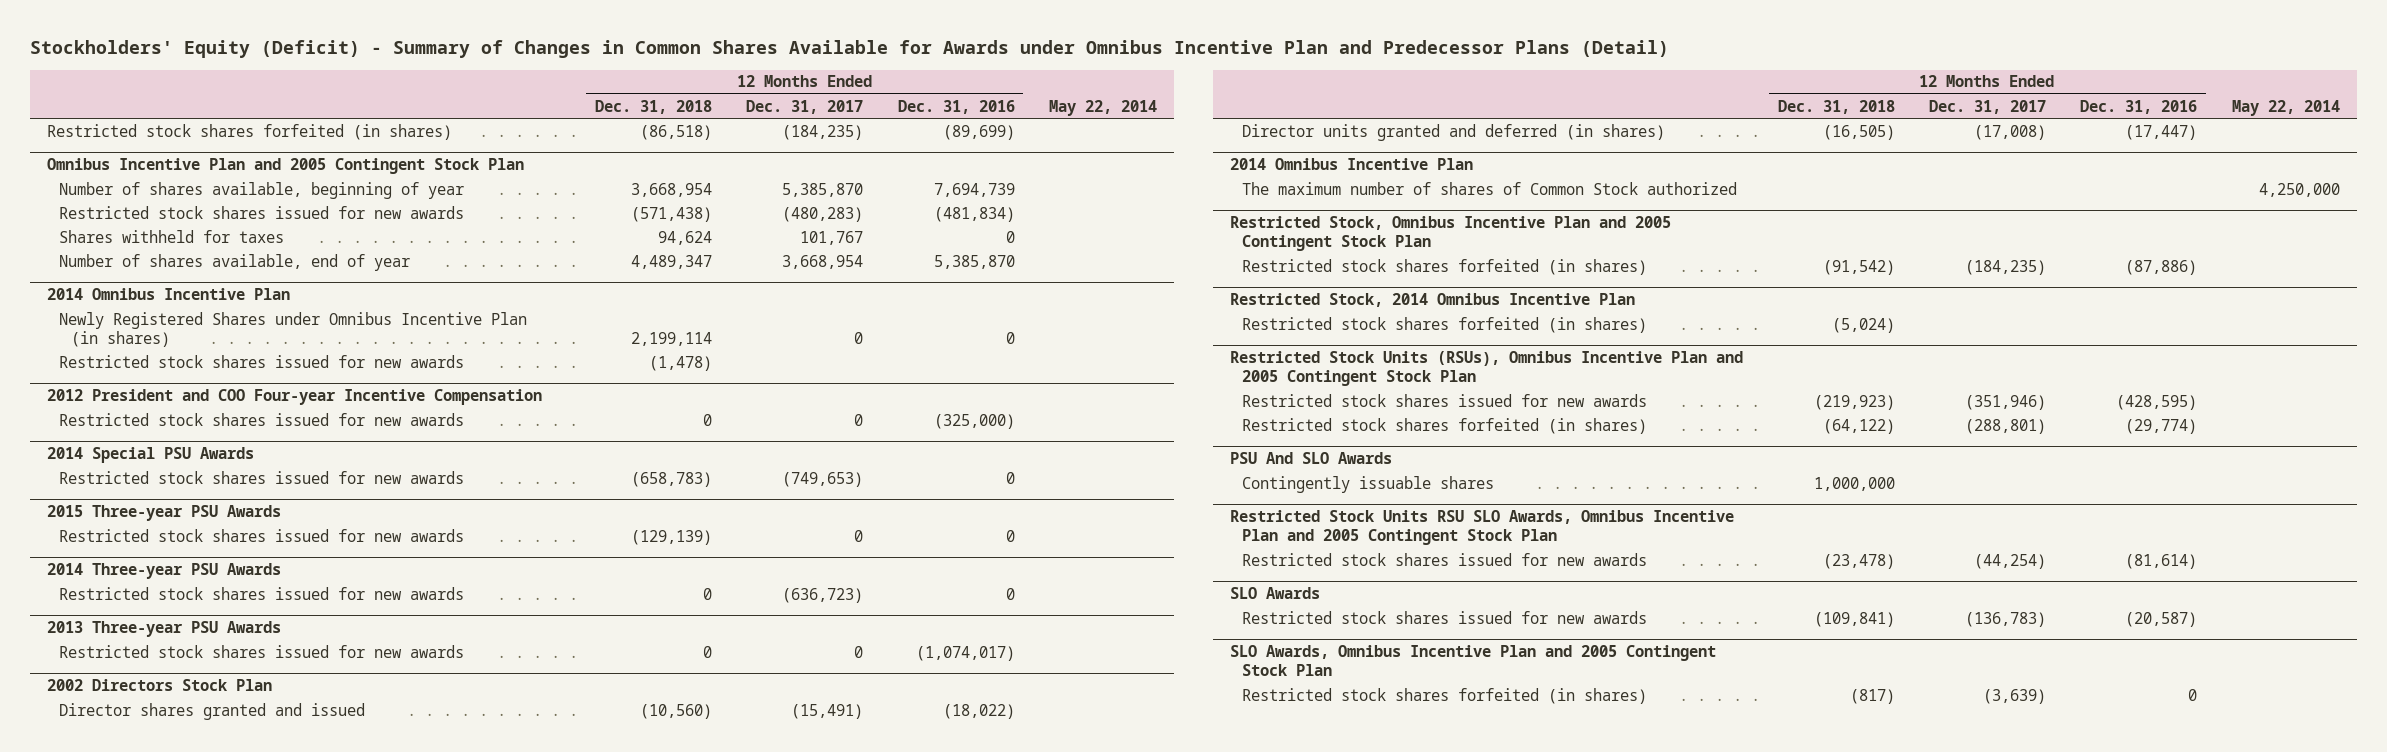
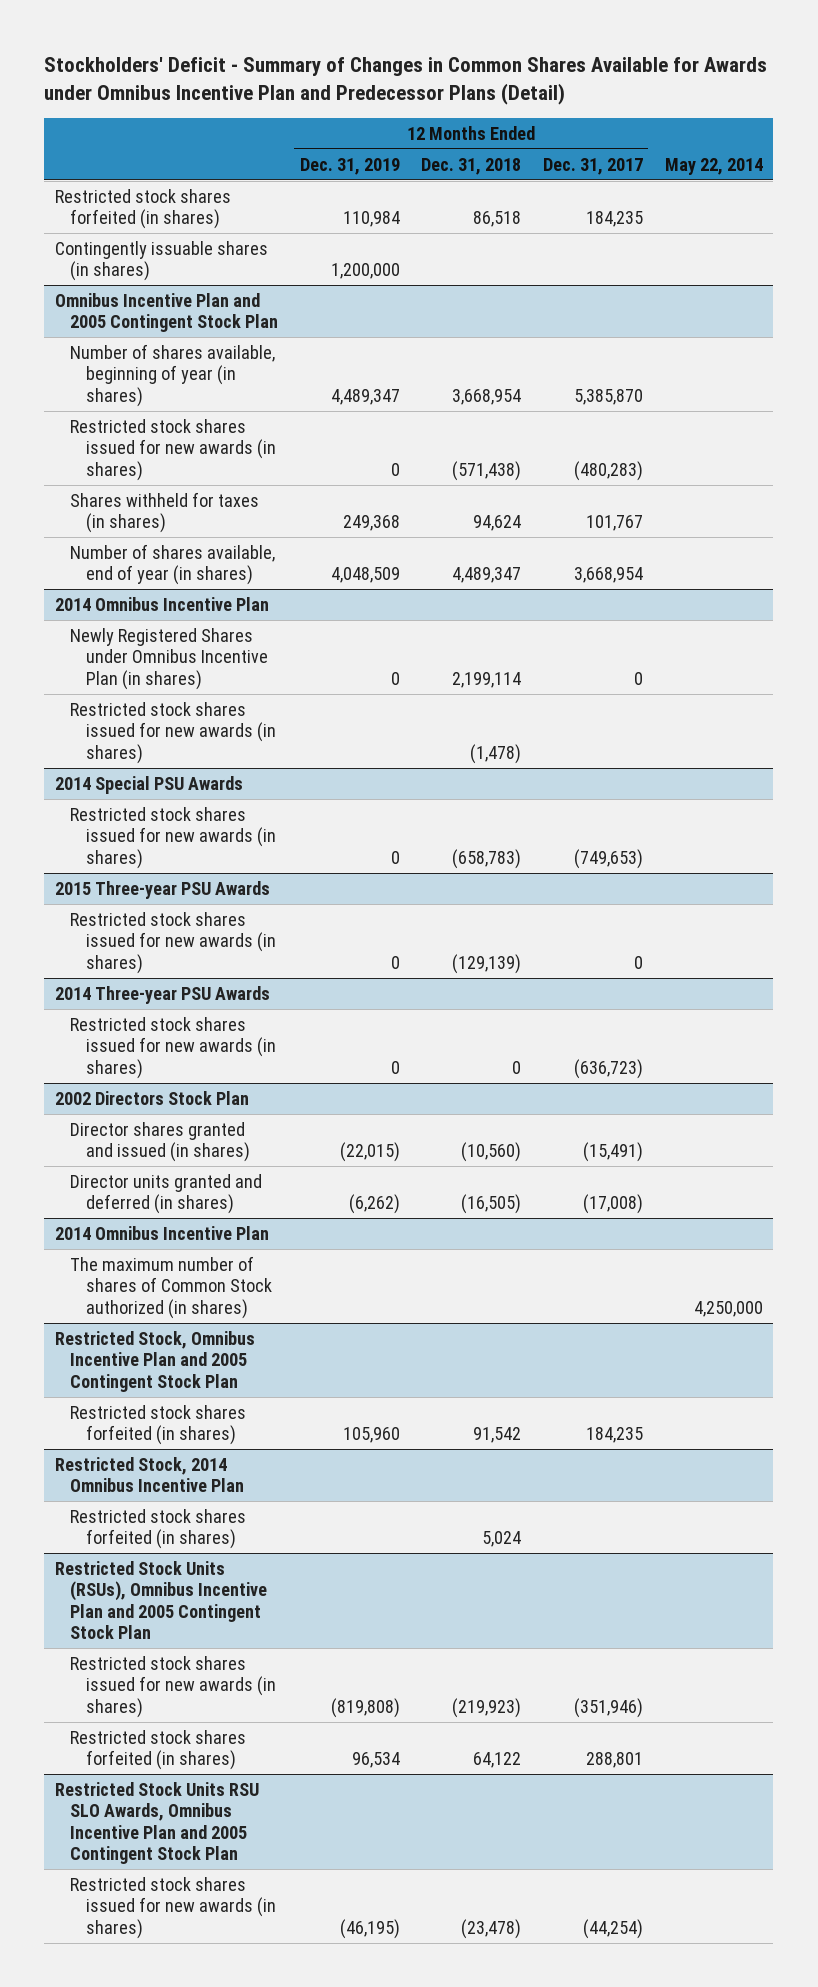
- Stockholders' Equity (Deficit) - Summary of Changes in Common Shares Available for Awards under Omnibus Incentive Plan and Predecessor Plans (Detail)
+ Stockholders' Deficit - Summary of Changes in Common Shares Available for Awards under Omnibus Incentive Plan and Predecessor Plans (Detail)
- | 12 Months Ended Dec. 31, 2018 | 12 Months Ended Dec. 31, 2017 | 12 Months Ended Dec. 31, 2016 | May 22, 2014
+ | 12 Months Ended Dec. 31, 2019 | 12 Months Ended Dec. 31, 2018 | 12 Months Ended Dec. 31, 2017 | May 22, 2014
- Restricted stock shares forfeited (in shares) | (86,518) | (184,235) | (89,699) |
+ Restricted stock shares forfeited (in shares) | 110,984 | 86,518 | 184,235 |
+ Contingently issuable shares (in shares) | 1,200,000 | | |
@ Omnibus Incentive Plan and 2005 Contingent Stock Plan
- Number of shares available, beginning of year | 3,668,954 | 5,385,870 | 7,694,739 |
- Restricted stock shares issued for new awards | (571,438) | (480,283) | (481,834) |
- Shares withheld for taxes | 94,624 | 101,767 | 0 |
- Number of shares available, end of year | 4,489,347 | 3,668,954 | 5,385,870 |
+ Number of shares available, beginning of year (in shares) | 4,489,347 | 3,668,954 | 5,385,870 |
+ Restricted stock shares issued for new awards (in shares) | 0 | (571,438) | (480,283) |
+ Shares withheld for taxes (in shares) | 249,368 | 94,624 | 101,767 |
+ Number of shares available, end of year (in shares) | 4,048,509 | 4,489,347 | 3,668,954 |
@ 2014 Omnibus Incentive Plan
- Restricted stock shares issued for new awards | (1,478) | | |
- 2012 President and COO Four-year Incentive Compensation
- Restricted stock shares issued for new awards | 0 | 0 | (325,000) |
@ 2014 Omnibus Incentive Plan
+ Restricted stock shares issued for new awards (in shares) | | (1,478) | |
@ 2014 Special PSU Awards
- Restricted stock shares issued for new awards | (658,783) | (749,653) | 0 |
+ Restricted stock shares issued for new awards (in shares) | 0 | (658,783) | (749,653) |
@ 2015 Three-year PSU Awards
- Restricted stock shares issued for new awards | (129,139) | 0 | 0 |
+ Restricted stock shares issued for new awards (in shares) | 0 | (129,139) | 0 |
@ 2014 Three-year PSU Awards
- Restricted stock shares issued for new awards | 0 | (636,723) | 0 |
- 2013 Three-year PSU Awards
- Restricted stock shares issued for new awards | 0 | 0 | (1,074,017) |
@ 2014 Three-year PSU Awards
+ Restricted stock shares issued for new awards (in shares) | 0 | 0 | (636,723) |
@ 2002 Directors Stock Plan
- Director shares granted and issued | (10,560) | (15,491) | (18,022) |
+ Director shares granted and issued (in shares) | (22,015) | (10,560) | (15,491) |
@ 2014 Omnibus Incentive Plan
- The maximum number of shares of Common Stock authorized | | | | 4,250,000
+ The maximum number of shares of Common Stock authorized (in shares) | | | | 4,250,000
@ Restricted Stock, Omnibus Incentive Plan and 2005 Contingent Stock Plan
- Restricted stock shares forfeited (in shares) | (91,542) | (184,235) | (87,886) |
+ Restricted stock shares forfeited (in shares) | 105,960 | 91,542 | 184,235 |
@ Restricted Stock, 2014 Omnibus Incentive Plan
- Restricted stock shares forfeited (in shares) | (5,024) | | |
+ Restricted stock shares forfeited (in shares) | | 5,024 | |
@ Restricted Stock Units (RSUs), Omnibus Incentive Plan and 2005 Contingent Stock Plan
- Restricted stock shares issued for new awards | (219,923) | (351,946) | (428,595) |
- Restricted stock shares forfeited (in shares) | (64,122) | (288,801) | (29,774) |
- PSU And SLO Awards
- Contingently issuable shares | 1,000,000 | | |
@ Restricted Stock Units (RSUs), Omnibus Incentive Plan and 2005 Contingent Stock Plan
+ Restricted stock shares issued for new awards (in shares) | (819,808) | (219,923) | (351,946) |
+ Restricted stock shares forfeited (in shares) | 96,534 | 64,122 | 288,801 |
@ Restricted Stock Units RSU SLO Awards, Omnibus Incentive Plan and 2005 Contingent Stock Plan
- Restricted stock shares issued for new awards | (23,478) | (44,254) | (81,614) |
- SLO Awards
- Restricted stock shares issued for new awards | (109,841) | (136,783) | (20,587) |
- SLO Awards, Omnibus Incentive Plan and 2005 Contingent Stock Plan
- Restricted stock shares forfeited (in shares) | (817) | (3,639) | 0 |
@ Restricted Stock Units RSU SLO Awards, Omnibus Incentive Plan and 2005 Contingent Stock Plan
+ Restricted stock shares issued for new awards (in shares) | (46,195) | (23,478) | (44,254) |

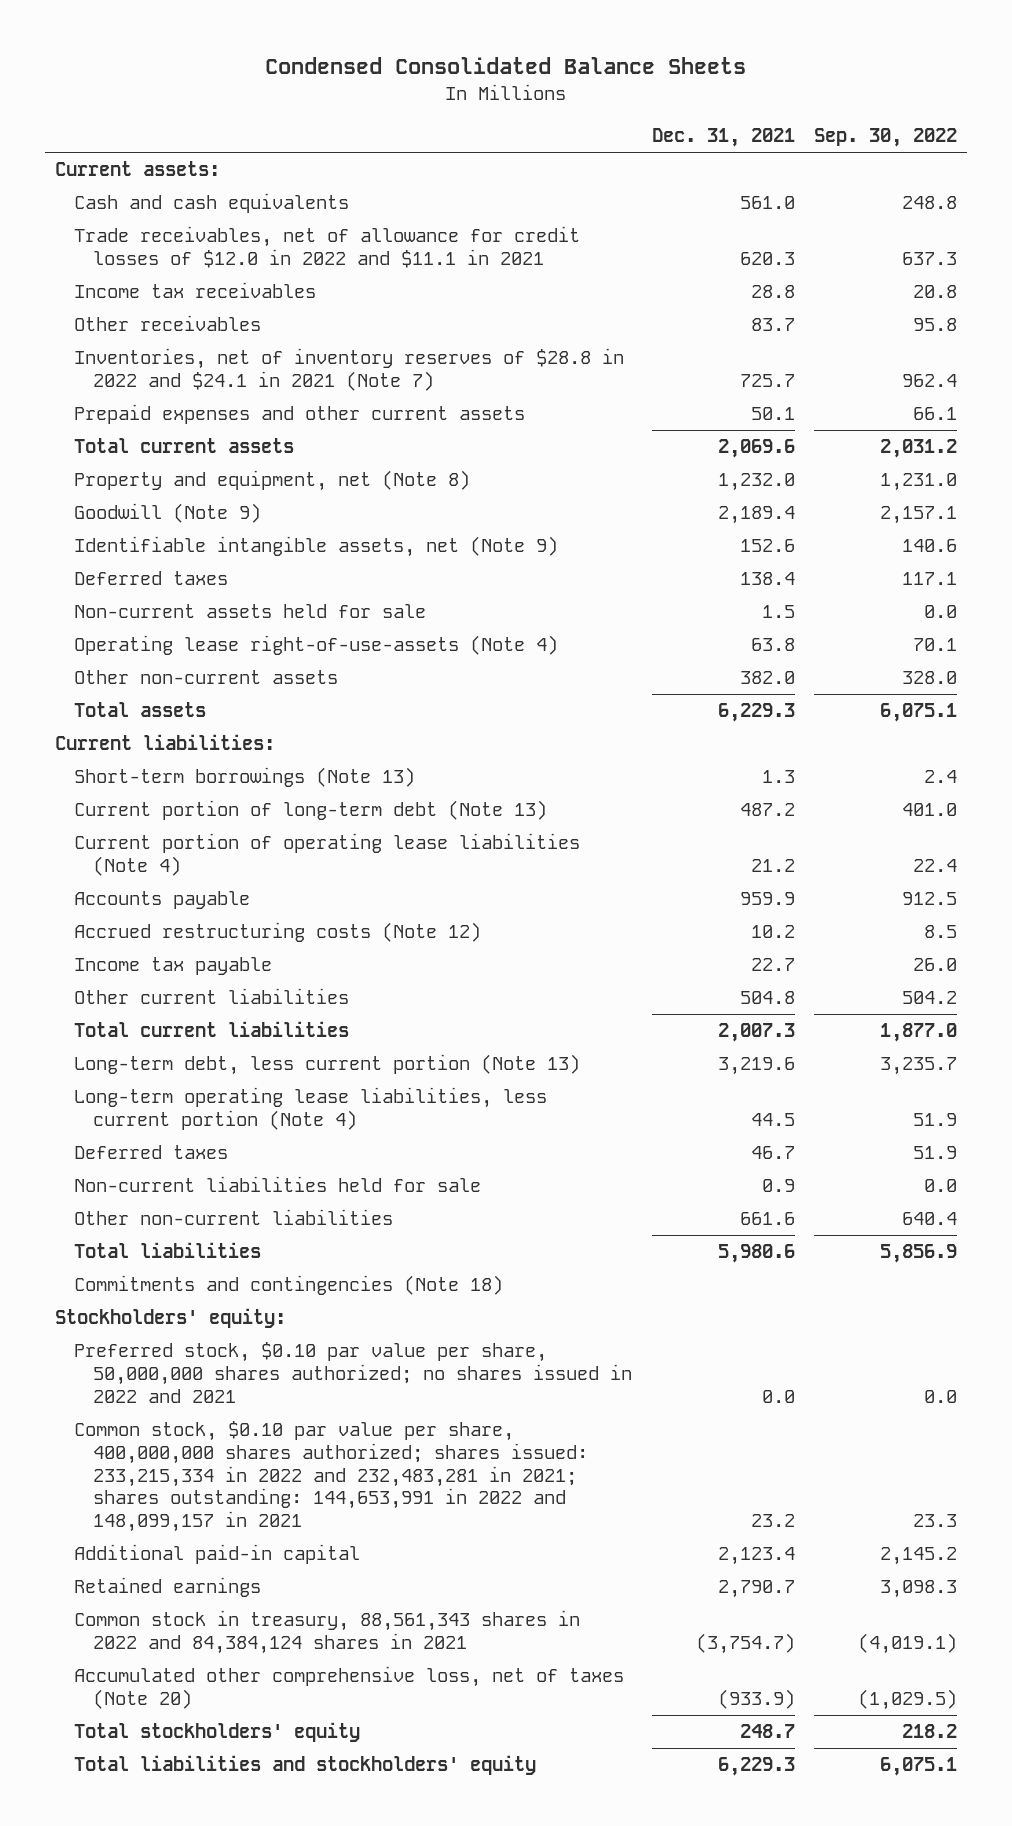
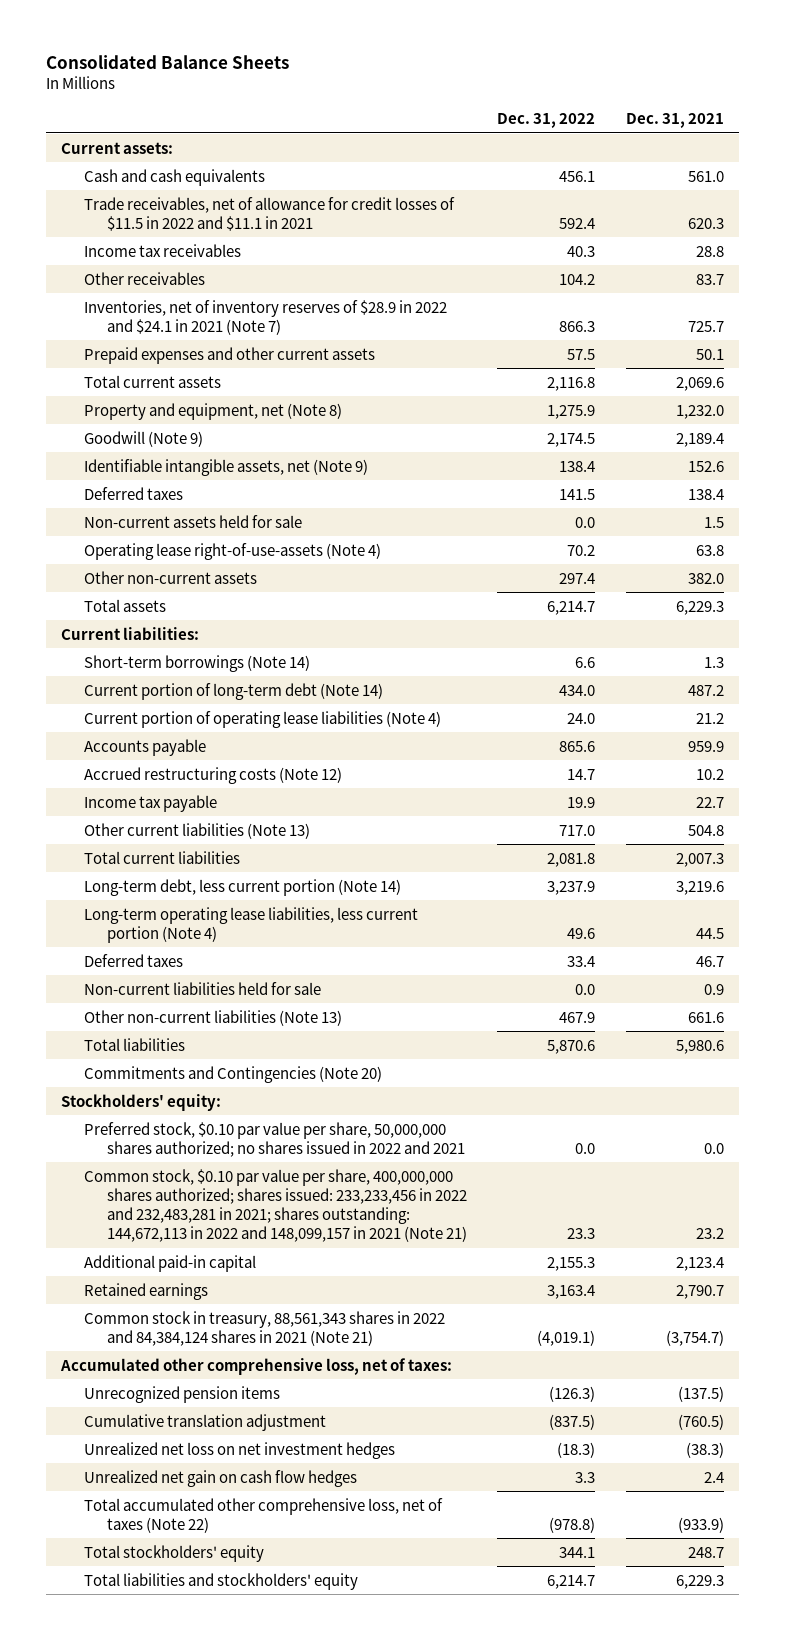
- Condensed Consolidated Balance Sheets
+ Consolidated Balance Sheets
- | Dec. 31, 2021 | Sep. 30, 2022
+ | Dec. 31, 2022 | Dec. 31, 2021
- Trade receivables, net of allowance for credit losses of $12.0 in 2022 and $11.1 in 2021 | 620.3 | 637.3
+ Trade receivables, net of allowance for credit losses of $11.5 in 2022 and $11.1 in 2021 | 592.4 | 620.3
- Inventories, net of inventory reserves of $28.8 in 2022 and $24.1 in 2021 (Note 7) | 725.7 | 962.4
+ Inventories, net of inventory reserves of $28.9 in 2022 and $24.1 in 2021 (Note 7) | 866.3 | 725.7
- Short-term borrowings (Note 13) | 1.3 | 2.4
- Current portion of long-term debt (Note 13) | 487.2 | 401.0
+ Short-term borrowings (Note 14) | 6.6 | 1.3
+ Current portion of long-term debt (Note 14) | 434.0 | 487.2
- Other current liabilities | 504.8 | 504.2
+ Other current liabilities (Note 13) | 717.0 | 504.8
- Long-term debt, less current portion (Note 13) | 3,219.6 | 3,235.7
+ Long-term debt, less current portion (Note 14) | 3,237.9 | 3,219.6
- Other non-current liabilities | 661.6 | 640.4
+ Other non-current liabilities (Note 13) | 467.9 | 661.6
- Commitments and contingencies (Note 18)
+ Commitments and Contingencies (Note 20)
- Common stock, $0.10 par value per share, 400,000,000 shares authorized; shares issued: 233,215,334 in 2022 and 232,483,281 in 2021; shares outstanding: 144,653,991 in 2022 and 148,099,157 in 2021 | 23.2 | 23.3
+ Common stock, $0.10 par value per share, 400,000,000 shares authorized; shares issued: 233,233,456 in 2022 and 232,483,281 in 2021; shares outstanding: 144,672,113 in 2022 and 148,099,157 in 2021 (Note 21) | 23.3 | 23.2
- Common stock in treasury, 88,561,343 shares in 2022 and 84,384,124 shares in 2021 | (3,754.7) | (4,019.1)
- Accumulated other comprehensive loss, net of taxes (Note 20) | (933.9) | (1,029.5)
+ Common stock in treasury, 88,561,343 shares in 2022 and 84,384,124 shares in 2021 (Note 21) | (4,019.1) | (3,754.7)
+ Accumulated other comprehensive loss, net of taxes:
+ Unrecognized pension items | (126.3) | (137.5)
+ Cumulative translation adjustment | (837.5) | (760.5)
+ Unrealized net loss on net investment hedges | (18.3) | (38.3)
+ Unrealized net gain on cash flow hedges | 3.3 | 2.4
+ Total accumulated other comprehensive loss, net of taxes (Note 22) | (978.8) | (933.9)

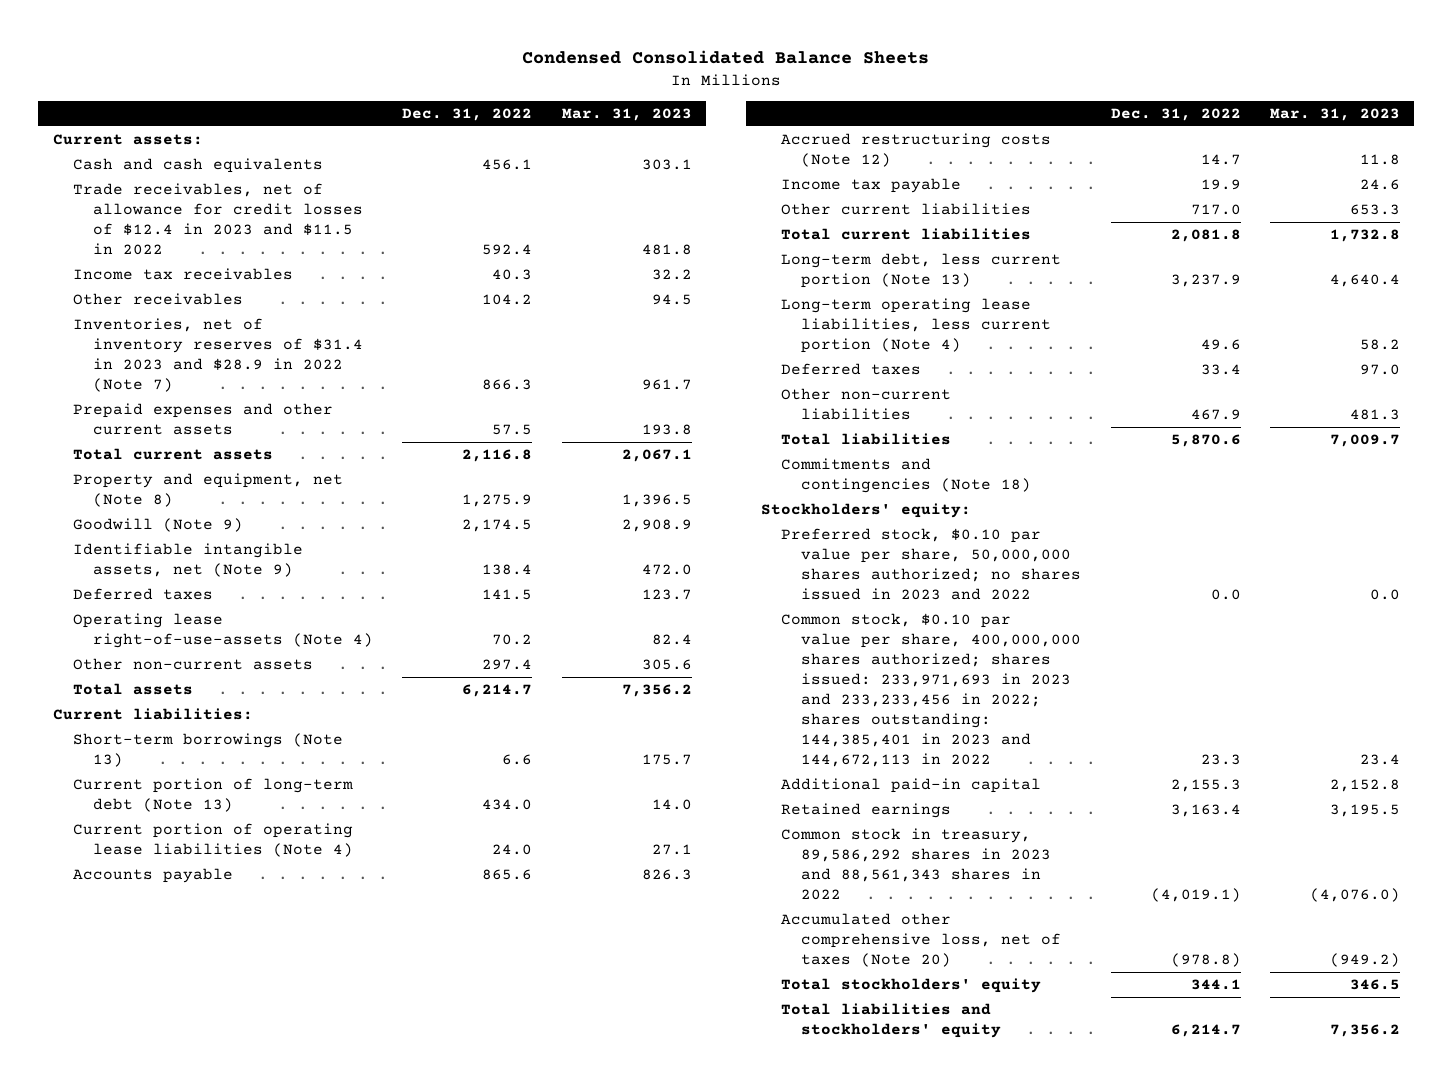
- Consolidated Balance Sheets
+ Condensed Consolidated Balance Sheets
- | Dec. 31, 2022 | Dec. 31, 2021
+ | Dec. 31, 2022 | Mar. 31, 2023
- Trade receivables, net of allowance for credit losses of $11.5 in 2022 and $11.1 in 2021 | 592.4 | 620.3
+ Trade receivables, net of allowance for credit losses of $12.4 in 2023 and $11.5 in 2022 | 592.4 | 481.8
- Inventories, net of inventory reserves of $28.9 in 2022 and $24.1 in 2021 (Note 7) | 866.3 | 725.7
+ Inventories, net of inventory reserves of $31.4 in 2023 and $28.9 in 2022 (Note 7) | 866.3 | 961.7
- Non-current assets held for sale | 0.0 | 1.5
- Short-term borrowings (Note 14) | 6.6 | 1.3
- Current portion of long-term debt (Note 14) | 434.0 | 487.2
+ Short-term borrowings (Note 13) | 6.6 | 175.7
+ Current portion of long-term debt (Note 13) | 434.0 | 14.0
- Other current liabilities (Note 13) | 717.0 | 504.8
+ Other current liabilities | 717.0 | 653.3
- Long-term debt, less current portion (Note 14) | 3,237.9 | 3,219.6
+ Long-term debt, less current portion (Note 13) | 3,237.9 | 4,640.4
- Non-current liabilities held for sale | 0.0 | 0.9
- Other non-current liabilities (Note 13) | 467.9 | 661.6
+ Other non-current liabilities | 467.9 | 481.3
- Commitments and Contingencies (Note 20)
+ Commitments and contingencies (Note 18)
- Preferred stock, $0.10 par value per share, 50,000,000 shares authorized; no shares issued in 2022 and 2021 | 0.0 | 0.0
- Common stock, $0.10 par value per share, 400,000,000 shares authorized; shares issued: 233,233,456 in 2022 and 232,483,281 in 2021; shares outstanding: 144,672,113 in 2022 and 148,099,157 in 2021 (Note 21) | 23.3 | 23.2
+ Preferred stock, $0.10 par value per share, 50,000,000 shares authorized; no shares issued in 2023 and 2022 | 0.0 | 0.0
+ Common stock, $0.10 par value per share, 400,000,000 shares authorized; shares issued: 233,971,693 in 2023 and 233,233,456 in 2022; shares outstanding: 144,385,401 in 2023 and 144,672,113 in 2022 | 23.3 | 23.4
- Common stock in treasury, 88,561,343 shares in 2022 and 84,384,124 shares in 2021 (Note 21) | (4,019.1) | (3,754.7)
- Accumulated other comprehensive loss, net of taxes:
- Unrecognized pension items | (126.3) | (137.5)
- Cumulative translation adjustment | (837.5) | (760.5)
- Unrealized net loss on net investment hedges | (18.3) | (38.3)
- Unrealized net gain on cash flow hedges | 3.3 | 2.4
- Total accumulated other comprehensive loss, net of taxes (Note 22) | (978.8) | (933.9)
+ Common stock in treasury, 89,586,292 shares in 2023 and 88,561,343 shares in 2022 | (4,019.1) | (4,076.0)
+ Accumulated other comprehensive loss, net of taxes (Note 20) | (978.8) | (949.2)

